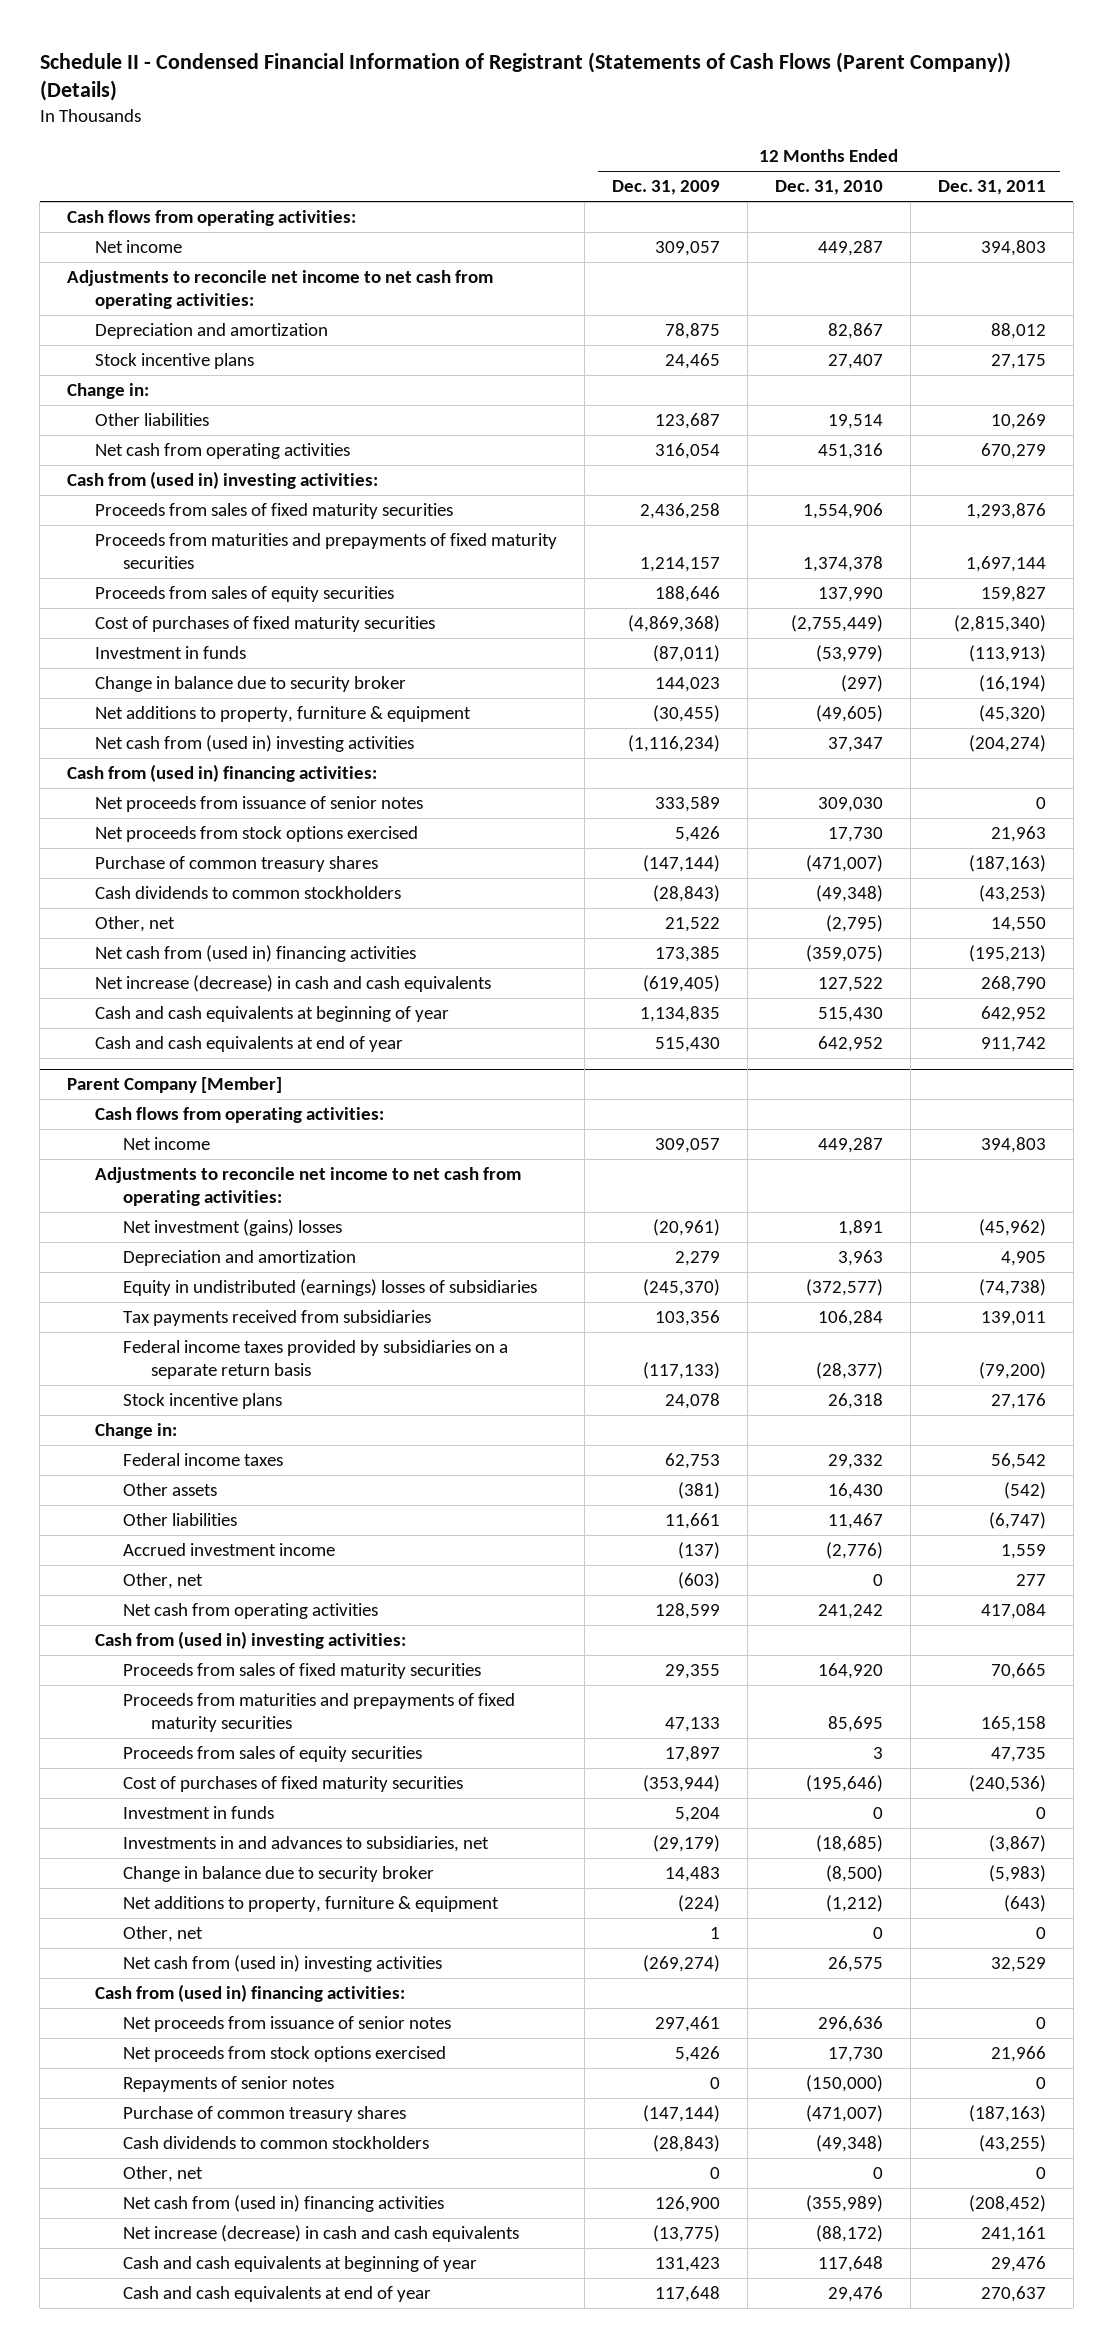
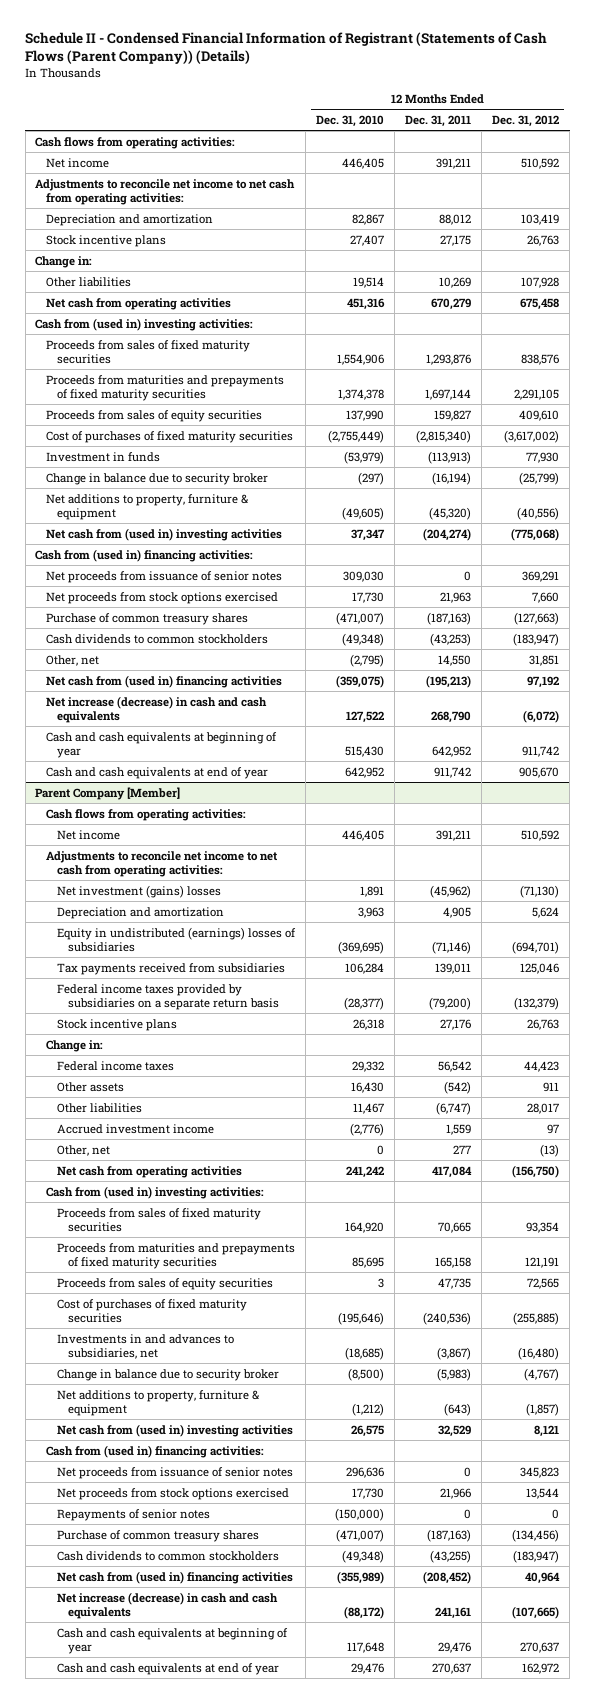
- | 12 Months Ended Dec. 31, 2009 | 12 Months Ended Dec. 31, 2010 | 12 Months Ended Dec. 31, 2011
+ | 12 Months Ended Dec. 31, 2010 | 12 Months Ended Dec. 31, 2011 | 12 Months Ended Dec. 31, 2012
- Net income | 309,057 | 449,287 | 394,803
+ Net income | 446,405 | 391,211 | 510,592
@ Parent Company [Member]
- Net income | 309,057 | 449,287 | 394,803
+ Net income | 446,405 | 391,211 | 510,592
- Equity in undistributed (earnings) losses of subsidiaries | (245,370) | (372,577) | (74,738)
+ Equity in undistributed (earnings) losses of subsidiaries | (369,695) | (71,146) | (694,701)
- Investment in funds | 5,204 | 0 | 0
- Other, net | 1 | 0 | 0
- Other, net | 0 | 0 | 0

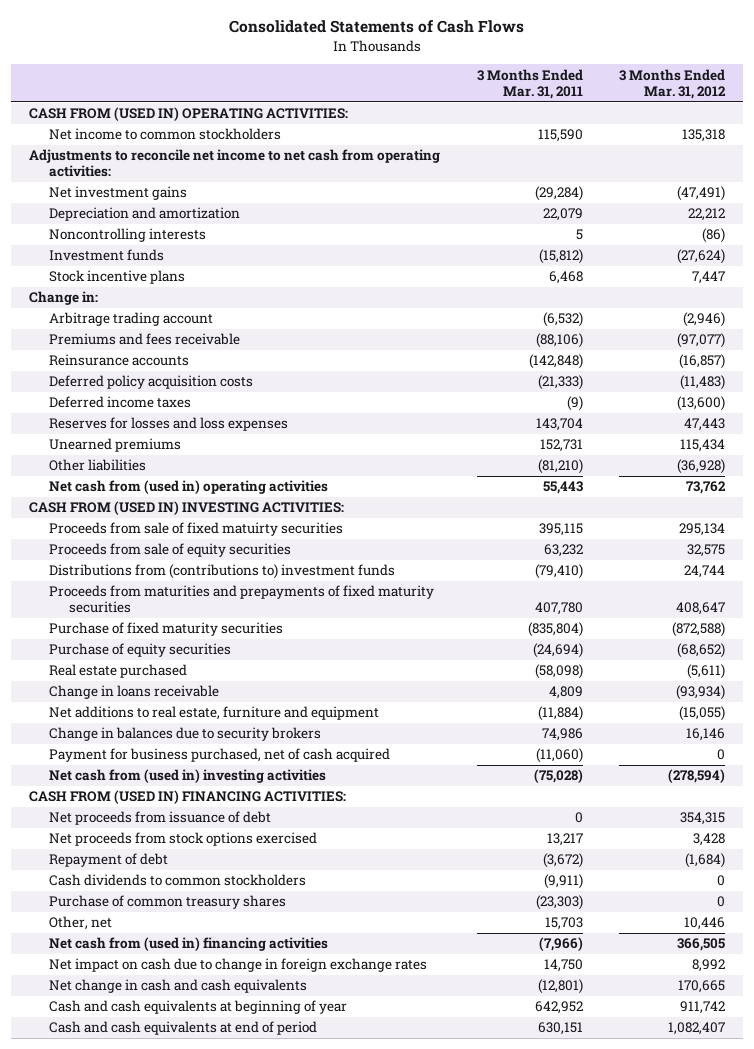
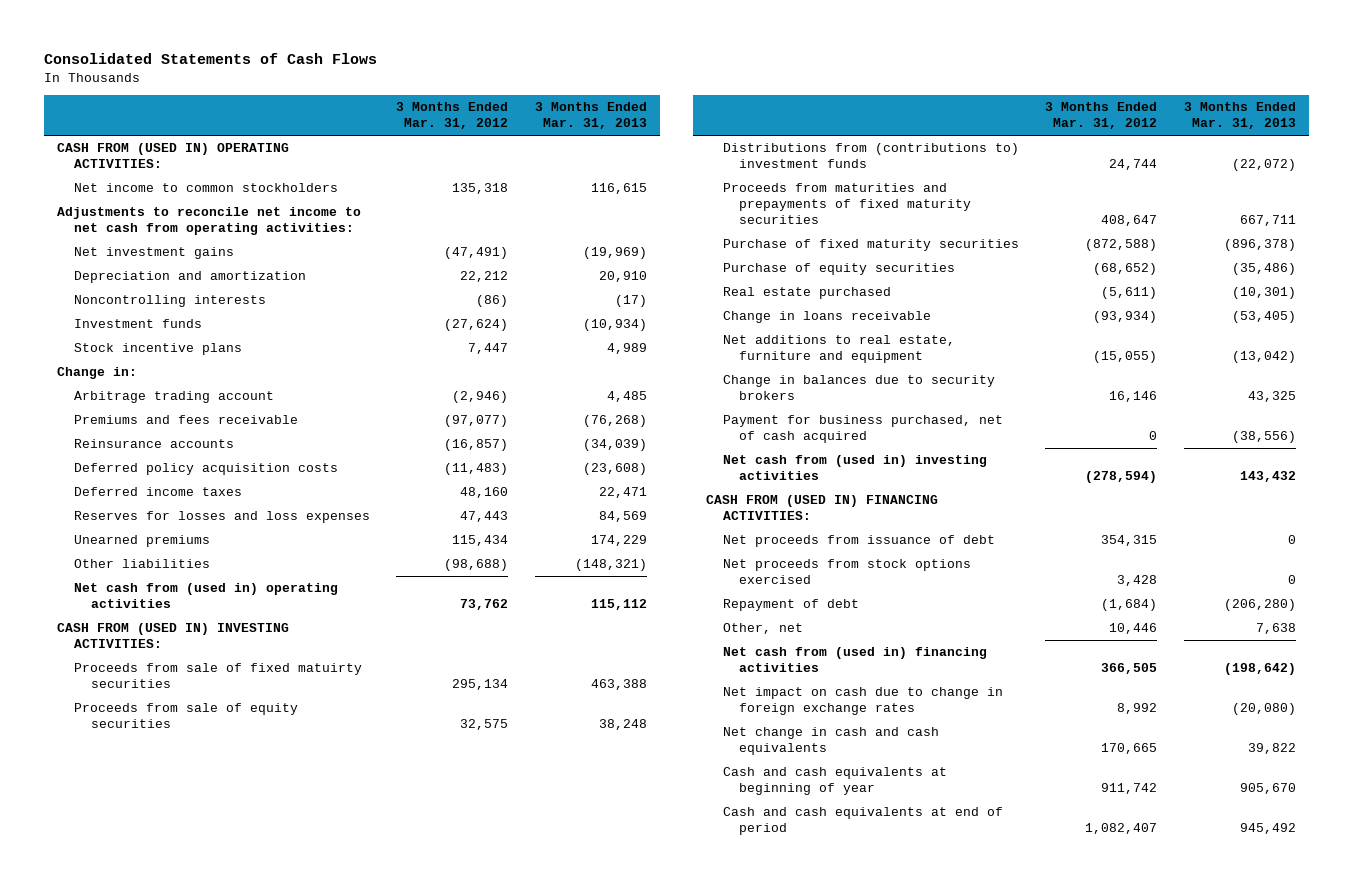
- | 3 Months Ended Mar. 31, 2011 | 3 Months Ended Mar. 31, 2012
+ | 3 Months Ended Mar. 31, 2012 | 3 Months Ended Mar. 31, 2013
- Deferred income taxes | (9) | (13,600)
+ Deferred income taxes | 48,160 | 22,471
- Other liabilities | (81,210) | (36,928)
+ Other liabilities | (98,688) | (148,321)
- Cash dividends to common stockholders | (9,911) | 0
- Purchase of common treasury shares | (23,303) | 0

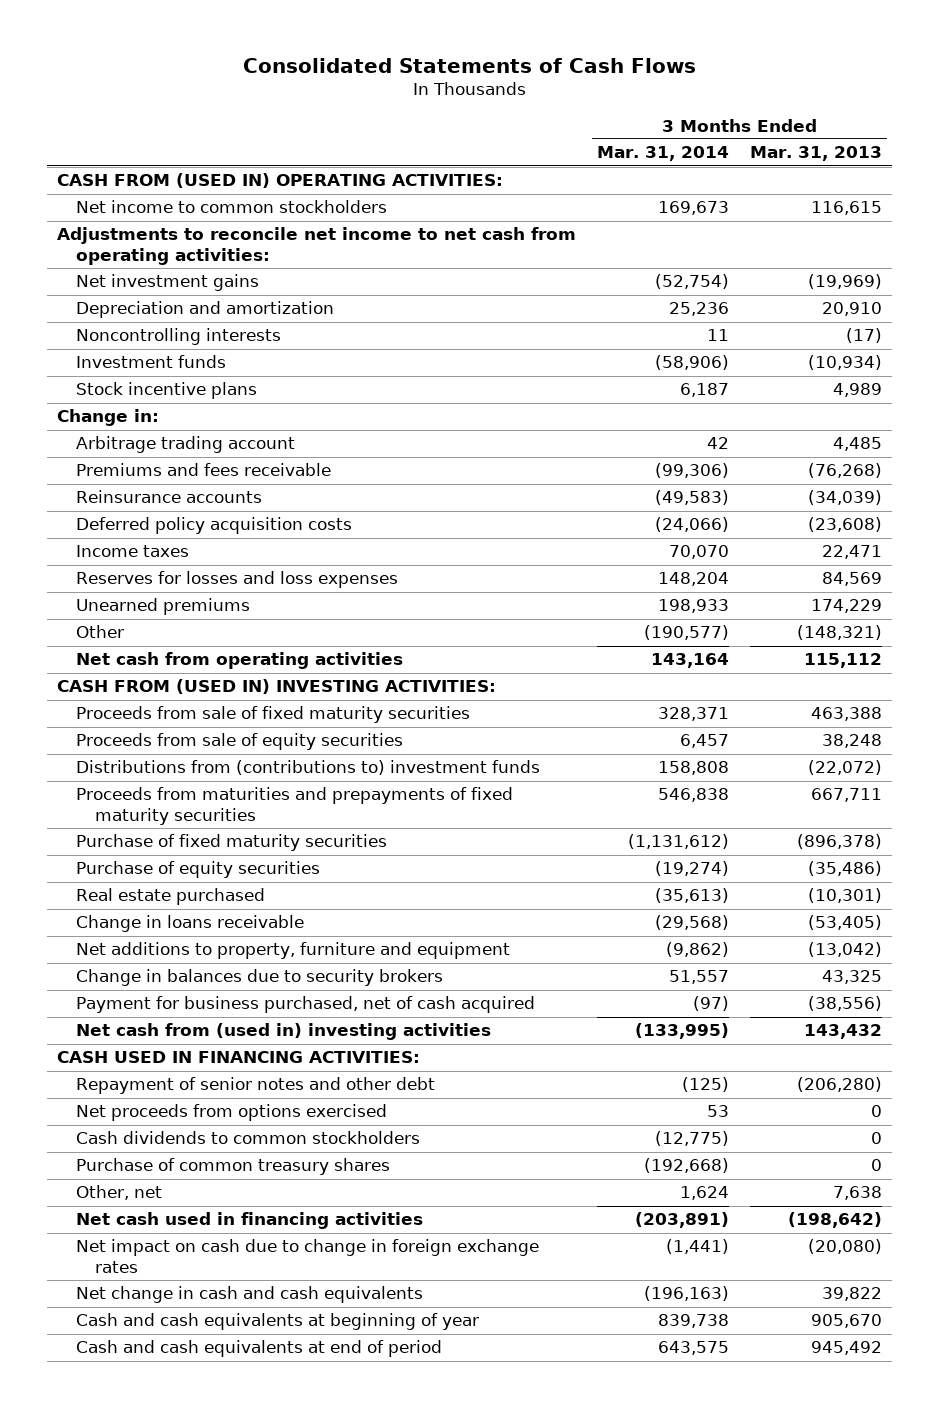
- | 3 Months Ended Mar. 31, 2012 | 3 Months Ended Mar. 31, 2013
+ | 3 Months Ended Mar. 31, 2014 | 3 Months Ended Mar. 31, 2013
- Deferred income taxes | 48,160 | 22,471
+ Income taxes | 70,070 | 22,471
- Other liabilities | (98,688) | (148,321)
- Net cash from (used in) operating activities | 73,762 | 115,112
+ Other | (190,577) | (148,321)
+ Net cash from operating activities | 143,164 | 115,112
- Proceeds from sale of fixed matuirty securities | 295,134 | 463,388
+ Proceeds from sale of fixed maturity securities | 328,371 | 463,388
- Net additions to real estate, furniture and equipment | (15,055) | (13,042)
+ Net additions to property, furniture and equipment | (9,862) | (13,042)
- CASH FROM (USED IN) FINANCING ACTIVITIES:
- Net proceeds from issuance of debt | 354,315 | 0
- Net proceeds from stock options exercised | 3,428 | 0
- Repayment of debt | (1,684) | (206,280)
+ CASH USED IN FINANCING ACTIVITIES:
+ Repayment of senior notes and other debt | (125) | (206,280)
+ Net proceeds from options exercised | 53 | 0
+ Cash dividends to common stockholders | (12,775) | 0
+ Purchase of common treasury shares | (192,668) | 0
- Net cash from (used in) financing activities | 366,505 | (198,642)
+ Net cash used in financing activities | (203,891) | (198,642)

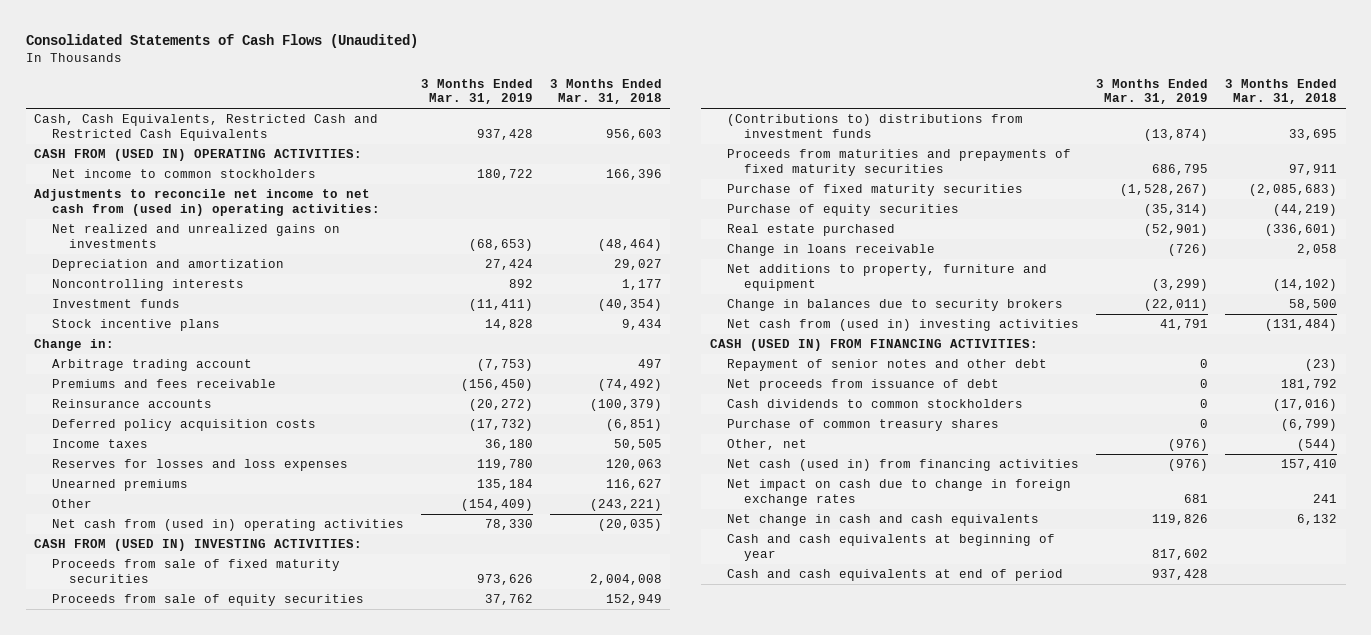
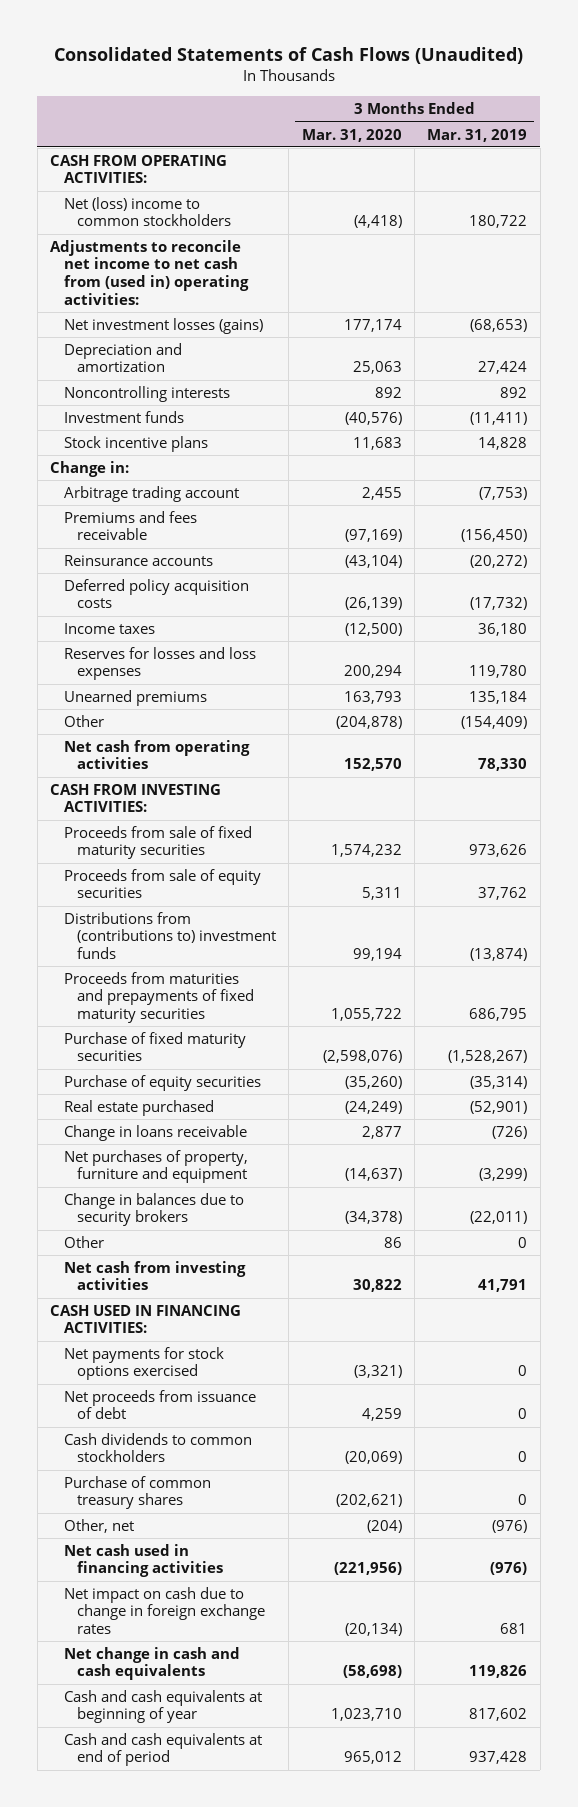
- | 3 Months Ended Mar. 31, 2019 | 3 Months Ended Mar. 31, 2018
+ | 3 Months Ended Mar. 31, 2020 | 3 Months Ended Mar. 31, 2019
- Cash, Cash Equivalents, Restricted Cash and Restricted Cash Equivalents | 937,428 | 956,603
- CASH FROM (USED IN) OPERATING ACTIVITIES:
- Net income to common stockholders | 180,722 | 166,396
+ CASH FROM OPERATING ACTIVITIES:
+ Net (loss) income to common stockholders | (4,418) | 180,722
- Net realized and unrealized gains on investments | (68,653) | (48,464)
+ Net investment losses (gains) | 177,174 | (68,653)
- Net cash from (used in) operating activities | 78,330 | (20,035)
- CASH FROM (USED IN) INVESTING ACTIVITIES:
+ Net cash from operating activities | 152,570 | 78,330
+ CASH FROM INVESTING ACTIVITIES:
- (Contributions to) distributions from investment funds | (13,874) | 33,695
+ Distributions from (contributions to) investment funds | 99,194 | (13,874)
- Net additions to property, furniture and equipment | (3,299) | (14,102)
+ Net purchases of property, furniture and equipment | (14,637) | (3,299)
- Net cash from (used in) investing activities | 41,791 | (131,484)
- CASH (USED IN) FROM FINANCING ACTIVITIES:
- Repayment of senior notes and other debt | 0 | (23)
+ Other | 86 | 0
+ Net cash from investing activities | 30,822 | 41,791
+ CASH USED IN FINANCING ACTIVITIES:
+ Net payments for stock options exercised | (3,321) | 0
- Net cash (used in) from financing activities | (976) | 157,410
+ Net cash used in financing activities | (221,956) | (976)

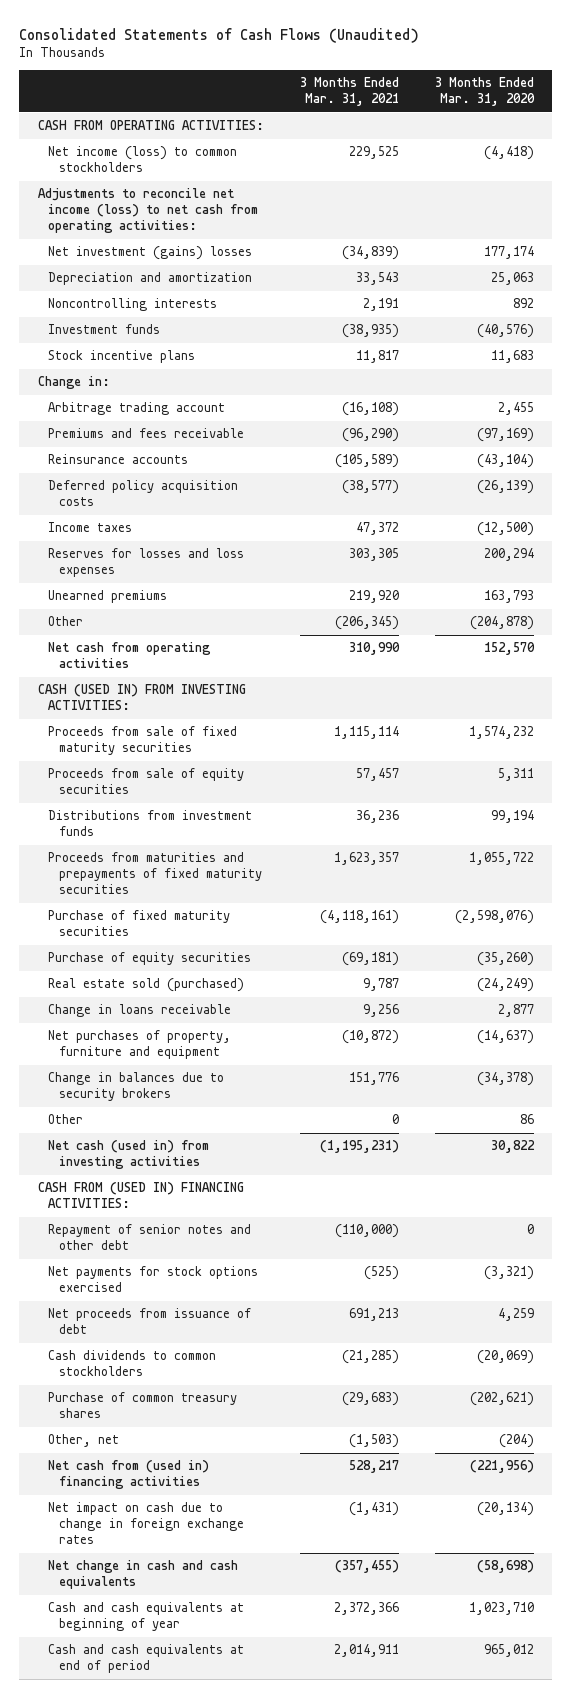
- | 3 Months Ended Mar. 31, 2020 | 3 Months Ended Mar. 31, 2019
+ | 3 Months Ended Mar. 31, 2021 | 3 Months Ended Mar. 31, 2020
- Net (loss) income to common stockholders | (4,418) | 180,722
- Adjustments to reconcile net income to net cash from (used in) operating activities:
- Net investment losses (gains) | 177,174 | (68,653)
+ Net income (loss) to common stockholders | 229,525 | (4,418)
+ Adjustments to reconcile net income (loss) to net cash from operating activities:
+ Net investment (gains) losses | (34,839) | 177,174
- CASH FROM INVESTING ACTIVITIES:
+ CASH (USED IN) FROM INVESTING ACTIVITIES:
- Distributions from (contributions to) investment funds | 99,194 | (13,874)
+ Distributions from investment funds | 36,236 | 99,194
- Real estate purchased | (24,249) | (52,901)
+ Real estate sold (purchased) | 9,787 | (24,249)
- Net cash from investing activities | 30,822 | 41,791
- CASH USED IN FINANCING ACTIVITIES:
+ Net cash (used in) from investing activities | (1,195,231) | 30,822
+ CASH FROM (USED IN) FINANCING ACTIVITIES:
+ Repayment of senior notes and other debt | (110,000) | 0
- Net cash used in financing activities | (221,956) | (976)
+ Net cash from (used in) financing activities | 528,217 | (221,956)

